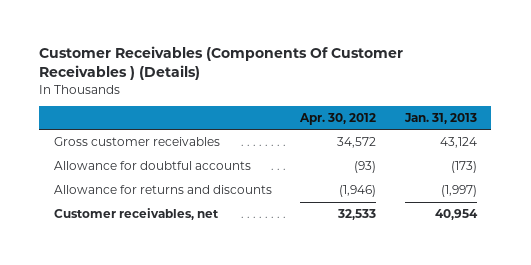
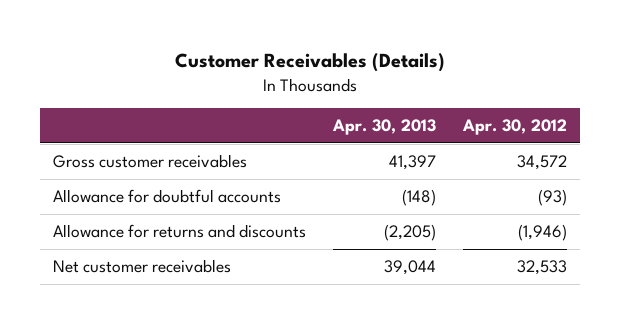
- Customer Receivables (Components Of Customer Receivables ) (Details)
+ Customer Receivables (Details)
- | Apr. 30, 2012 | Jan. 31, 2013
+ | Apr. 30, 2013 | Apr. 30, 2012
- Customer receivables, net | 32,533 | 40,954
+ Net customer receivables | 39,044 | 32,533

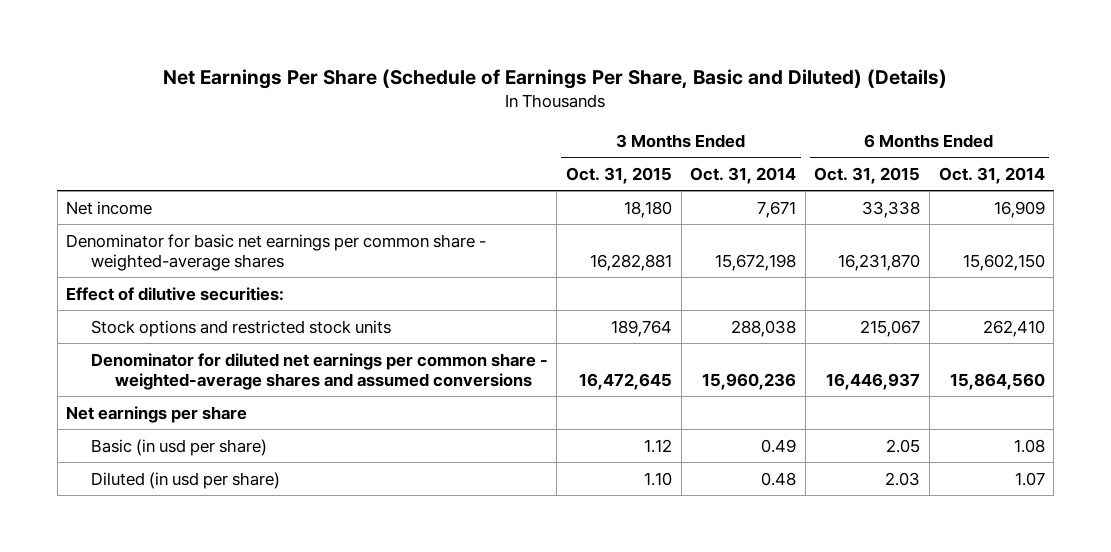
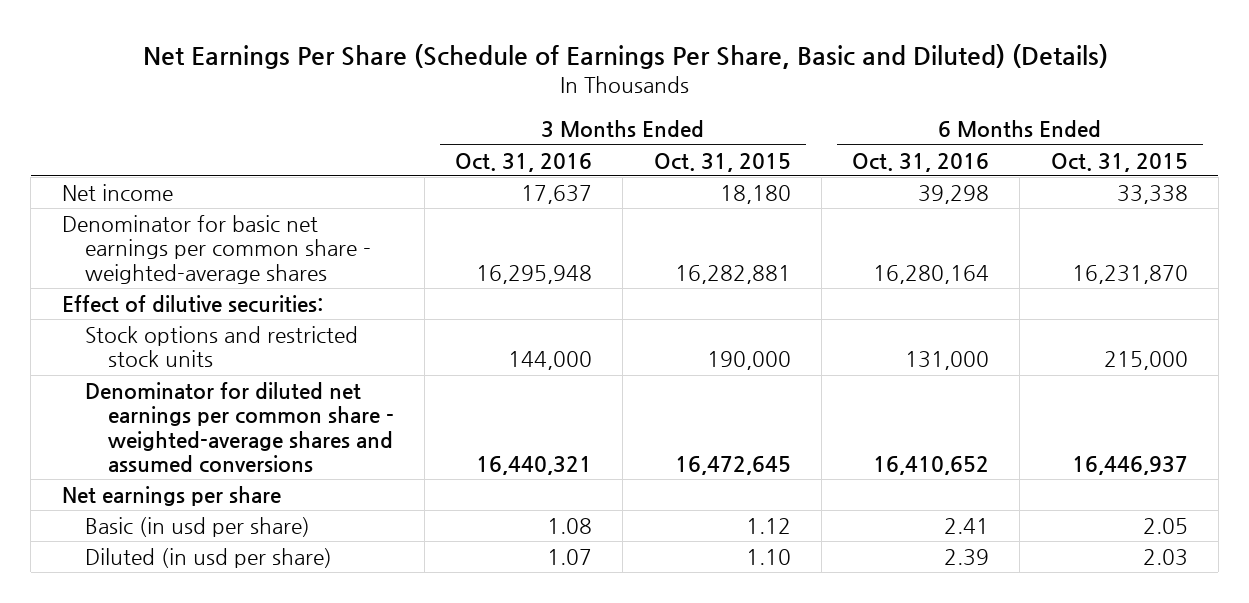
- | 3 Months Ended Oct. 31, 2015 | 3 Months Ended Oct. 31, 2014 | 6 Months Ended Oct. 31, 2015 | 6 Months Ended Oct. 31, 2014
+ | 3 Months Ended Oct. 31, 2016 | 3 Months Ended Oct. 31, 2015 | 6 Months Ended Oct. 31, 2016 | 6 Months Ended Oct. 31, 2015
- Stock options and restricted stock units | 189,764 | 288,038 | 215,067 | 262,410
+ Stock options and restricted stock units | 144,000 | 190,000 | 131,000 | 215,000

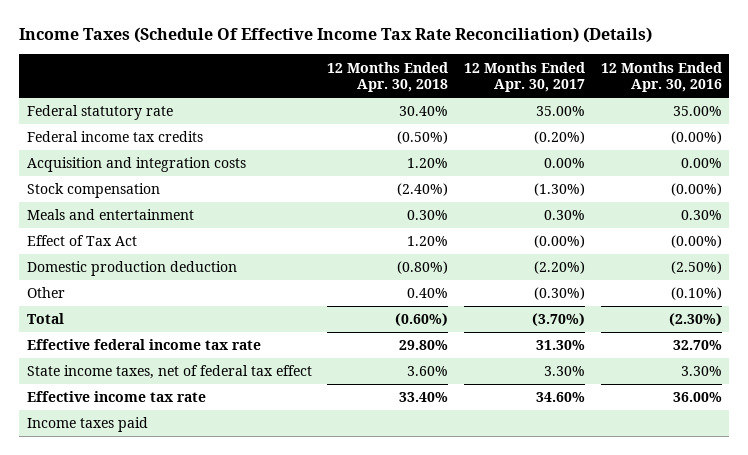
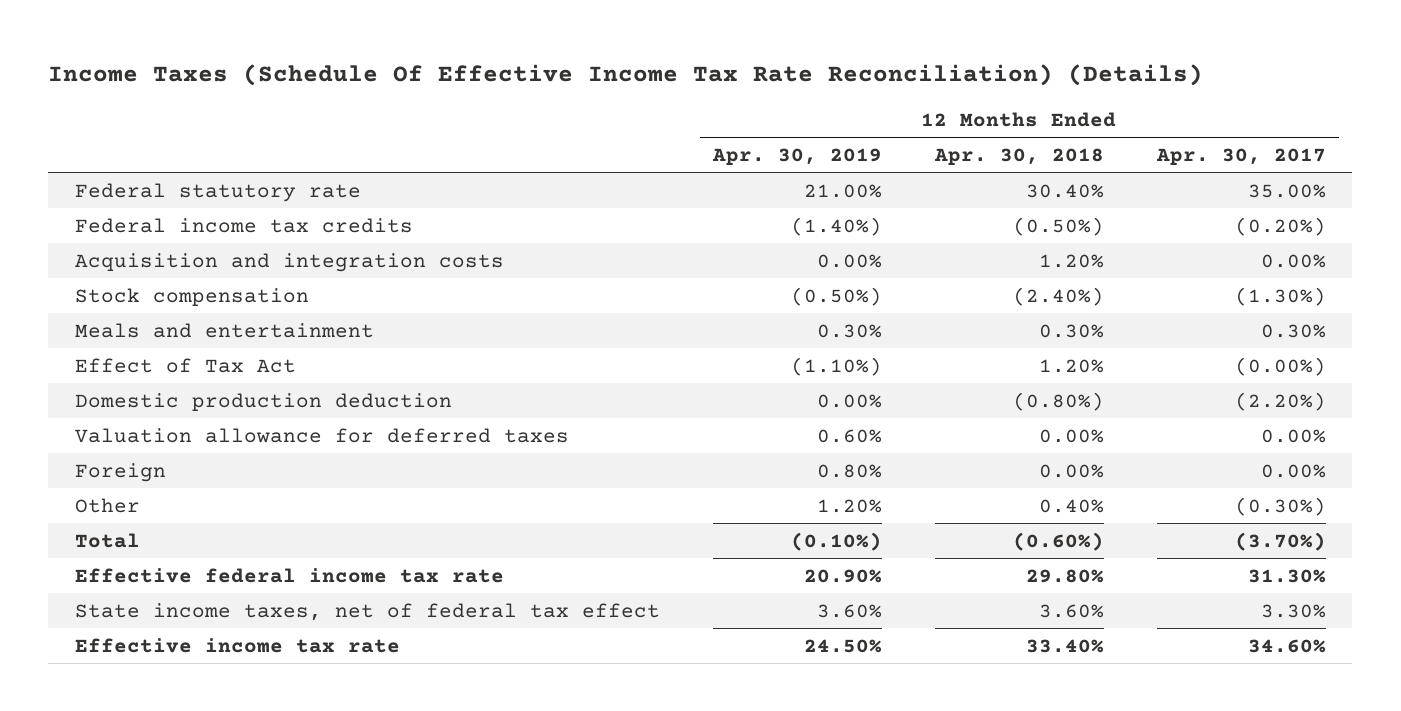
- | 12 Months Ended Apr. 30, 2018 | 12 Months Ended Apr. 30, 2017 | 12 Months Ended Apr. 30, 2016
+ | 12 Months Ended Apr. 30, 2019 | 12 Months Ended Apr. 30, 2018 | 12 Months Ended Apr. 30, 2017
+ Valuation allowance for deferred taxes | 0.60% | 0.00% | 0.00%
+ Foreign | 0.80% | 0.00% | 0.00%
- Income taxes paid

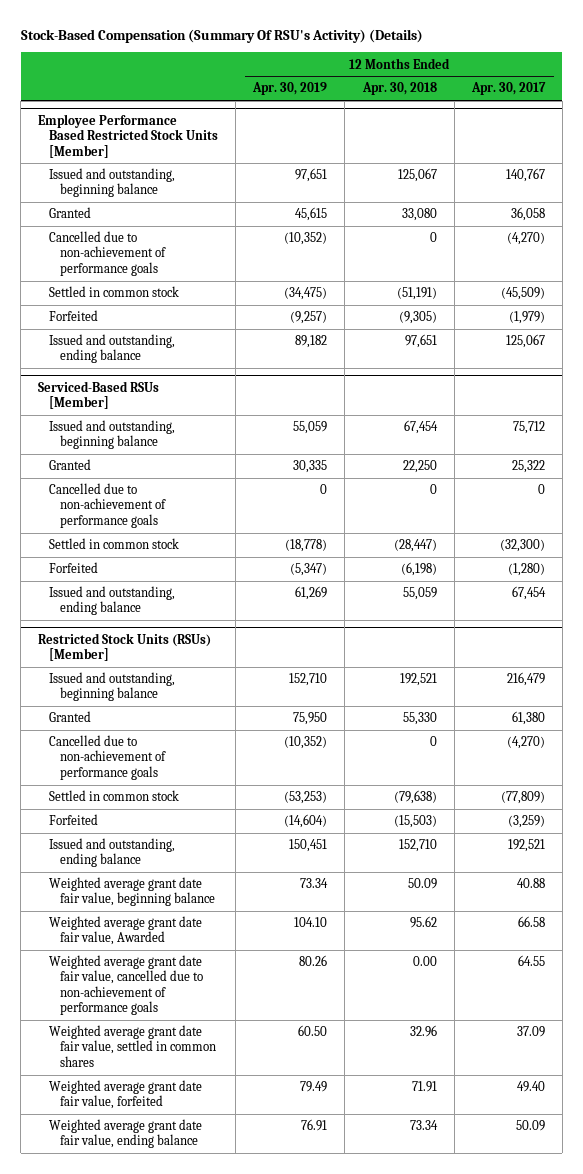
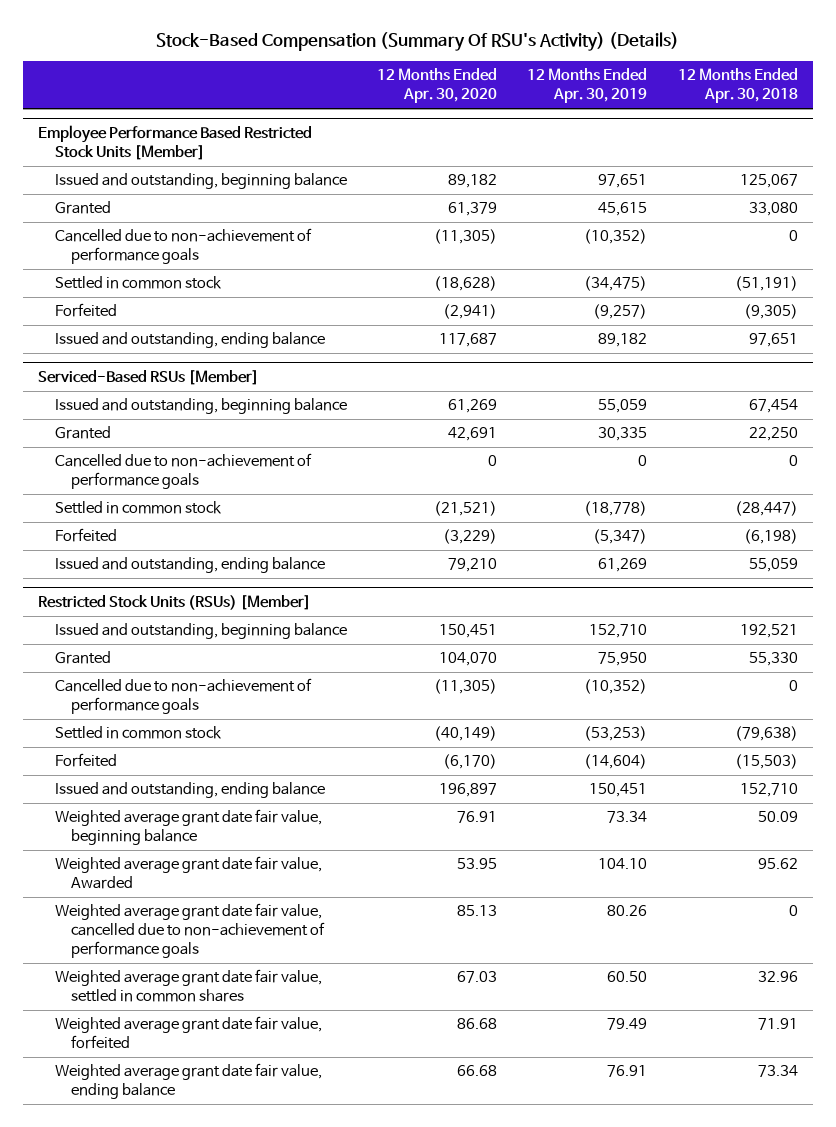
- | 12 Months Ended Apr. 30, 2019 | 12 Months Ended Apr. 30, 2018 | 12 Months Ended Apr. 30, 2017
+ | 12 Months Ended Apr. 30, 2020 | 12 Months Ended Apr. 30, 2019 | 12 Months Ended Apr. 30, 2018
@ Restricted Stock Units (RSUs) [Member]
- Weighted average grant date fair value, cancelled due to non-achievement of performance goals | 80.26 | 0.00 | 64.55
+ Weighted average grant date fair value, cancelled due to non-achievement of performance goals | 85.13 | 80.26 | 0

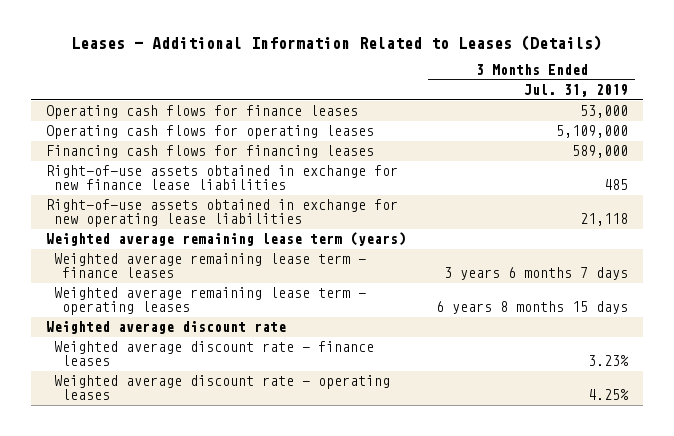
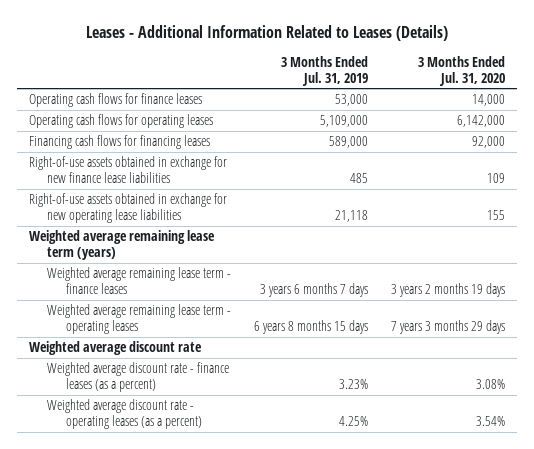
- | 3 Months Ended Jul. 31, 2019
+ | 3 Months Ended Jul. 31, 2019 | 3 Months Ended Jul. 31, 2020
- Weighted average discount rate - finance leases | 3.23%
- Weighted average discount rate - operating leases | 4.25%
+ Weighted average discount rate - finance leases (as a percent) | 3.23% | 3.08%
+ Weighted average discount rate - operating leases (as a percent) | 4.25% | 3.54%

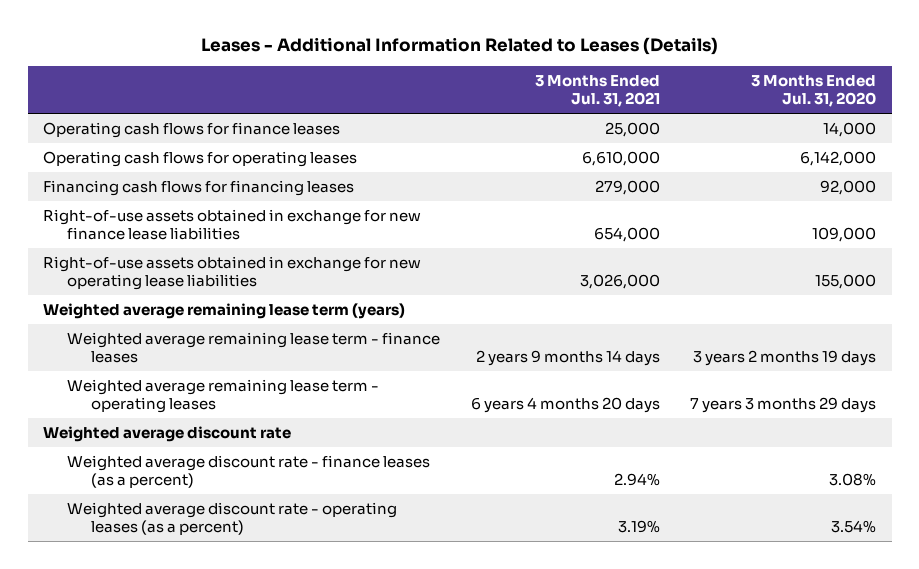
- | 3 Months Ended Jul. 31, 2019 | 3 Months Ended Jul. 31, 2020
+ | 3 Months Ended Jul. 31, 2021 | 3 Months Ended Jul. 31, 2020
- Right-of-use assets obtained in exchange for new finance lease liabilities | 485 | 109
- Right-of-use assets obtained in exchange for new operating lease liabilities | 21,118 | 155
+ Right-of-use assets obtained in exchange for new finance lease liabilities | 654,000 | 109,000
+ Right-of-use assets obtained in exchange for new operating lease liabilities | 3,026,000 | 155,000

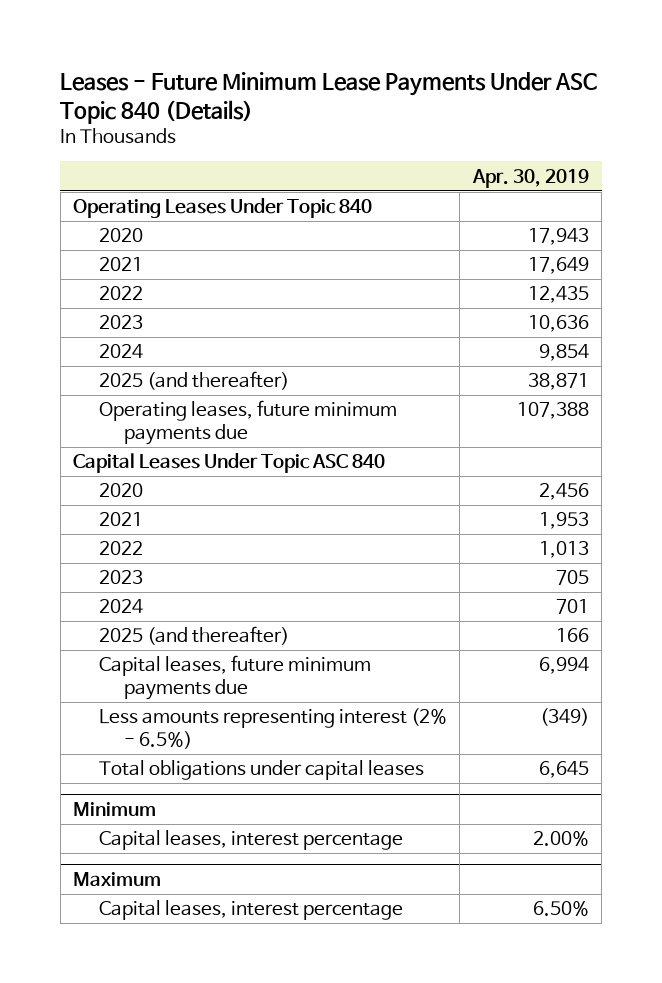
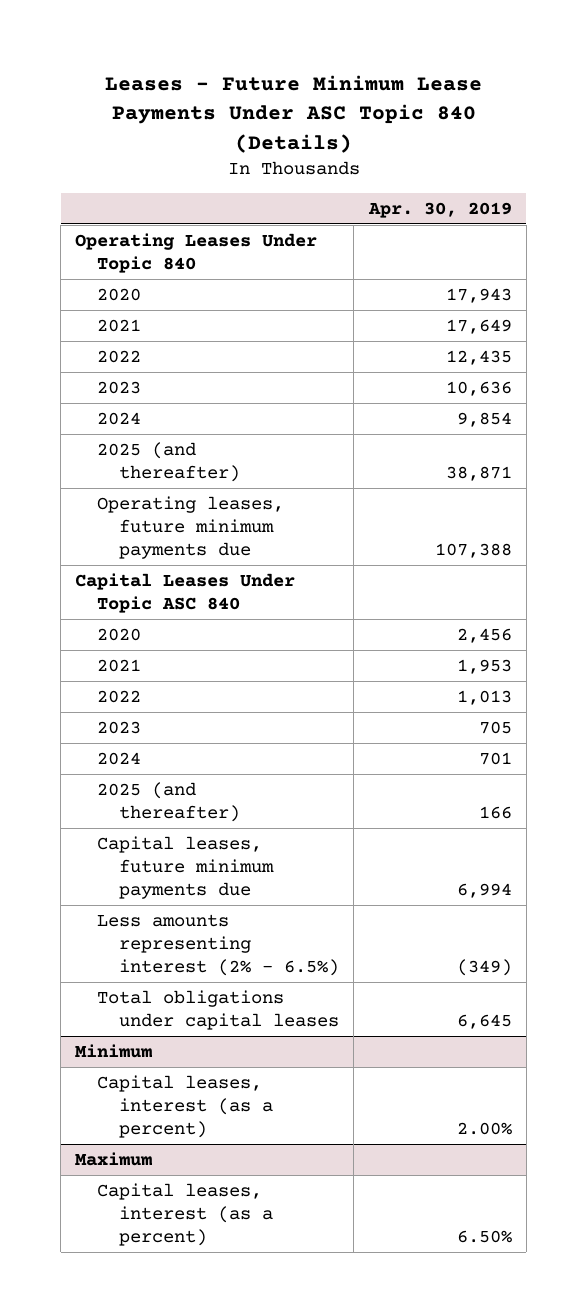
@ Minimum
- Capital leases, interest percentage | 2.00%
+ Capital leases, interest (as a percent) | 2.00%
@ Maximum
- Capital leases, interest percentage | 6.50%
+ Capital leases, interest (as a percent) | 6.50%

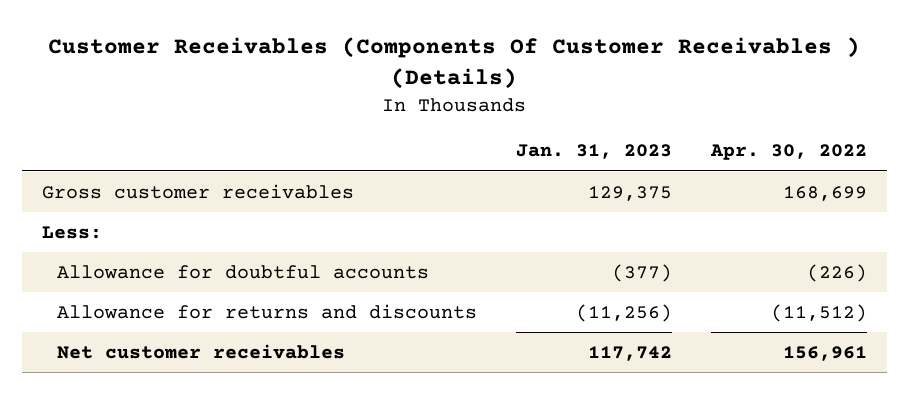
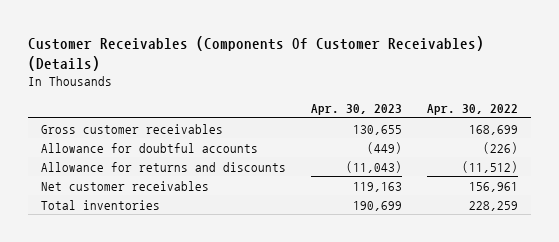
- Customer Receivables (Components Of Customer Receivables ) (Details)
+ Customer Receivables (Components Of Customer Receivables) (Details)
- | Jan. 31, 2023 | Apr. 30, 2022
+ | Apr. 30, 2023 | Apr. 30, 2022
- Less:
+ Total inventories | 190,699 | 228,259

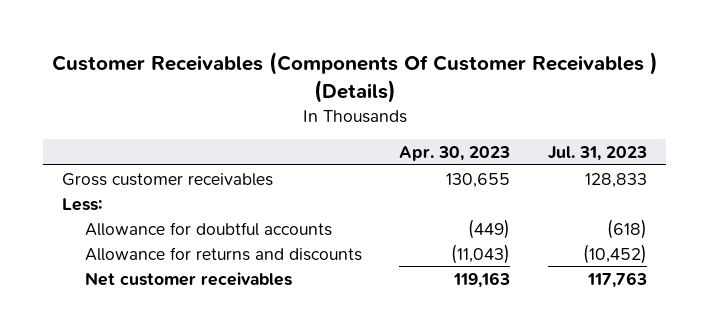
- Customer Receivables (Components Of Customer Receivables) (Details)
+ Customer Receivables (Components Of Customer Receivables ) (Details)
- | Apr. 30, 2023 | Apr. 30, 2022
+ | Apr. 30, 2023 | Jul. 31, 2023
+ Less:
- Total inventories | 190,699 | 228,259

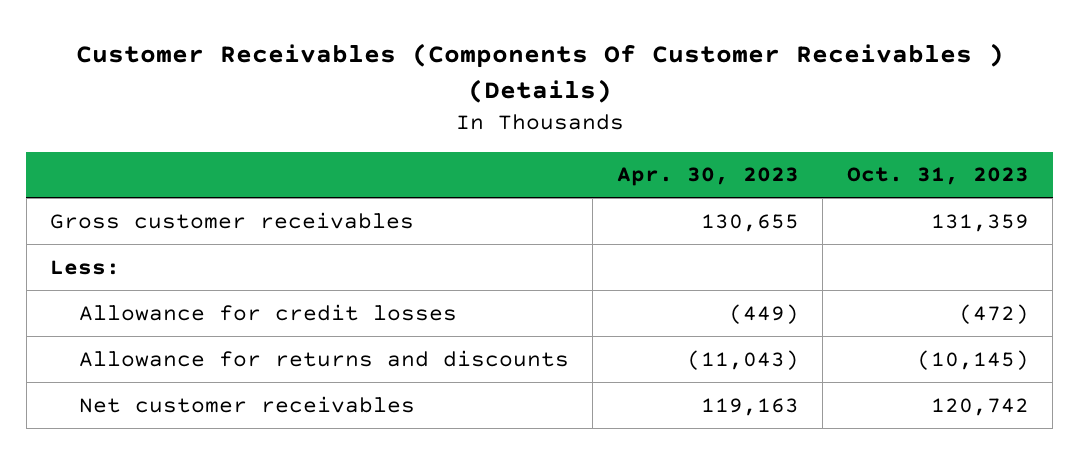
- | Apr. 30, 2023 | Jul. 31, 2023
+ | Apr. 30, 2023 | Oct. 31, 2023
- Allowance for doubtful accounts | (449) | (618)
+ Allowance for credit losses | (449) | (472)

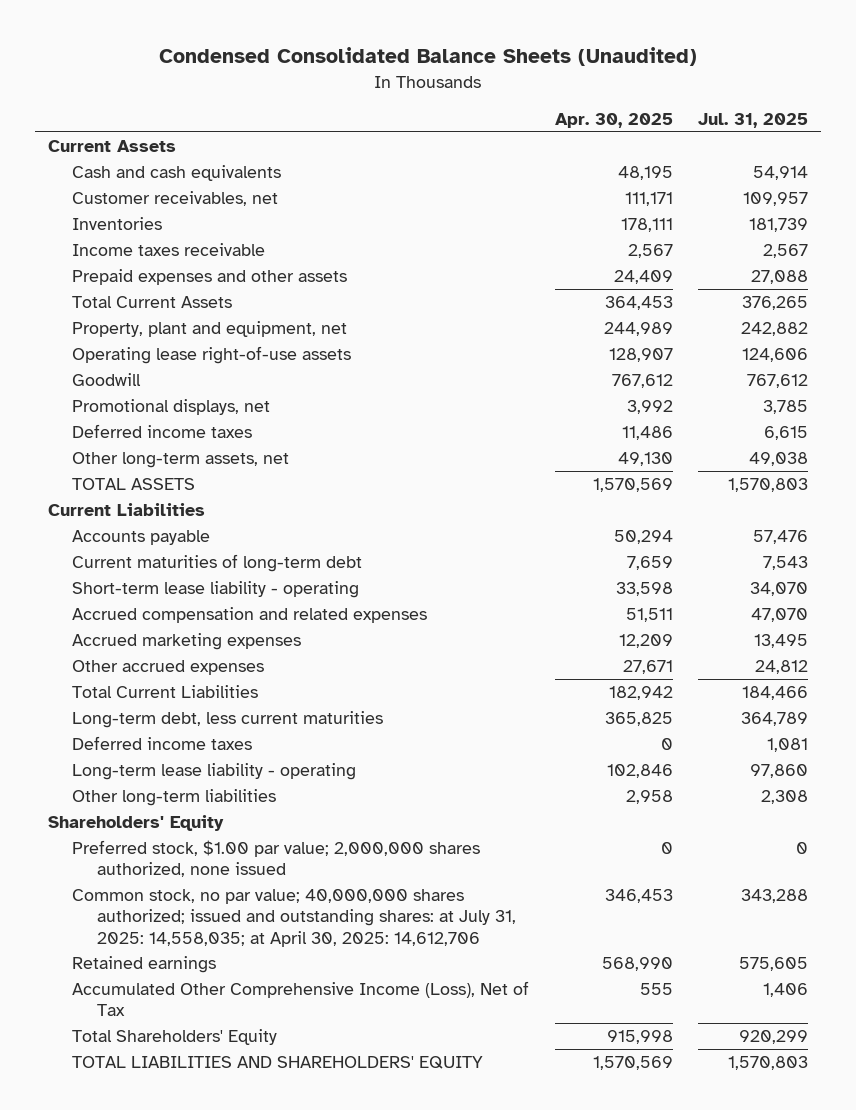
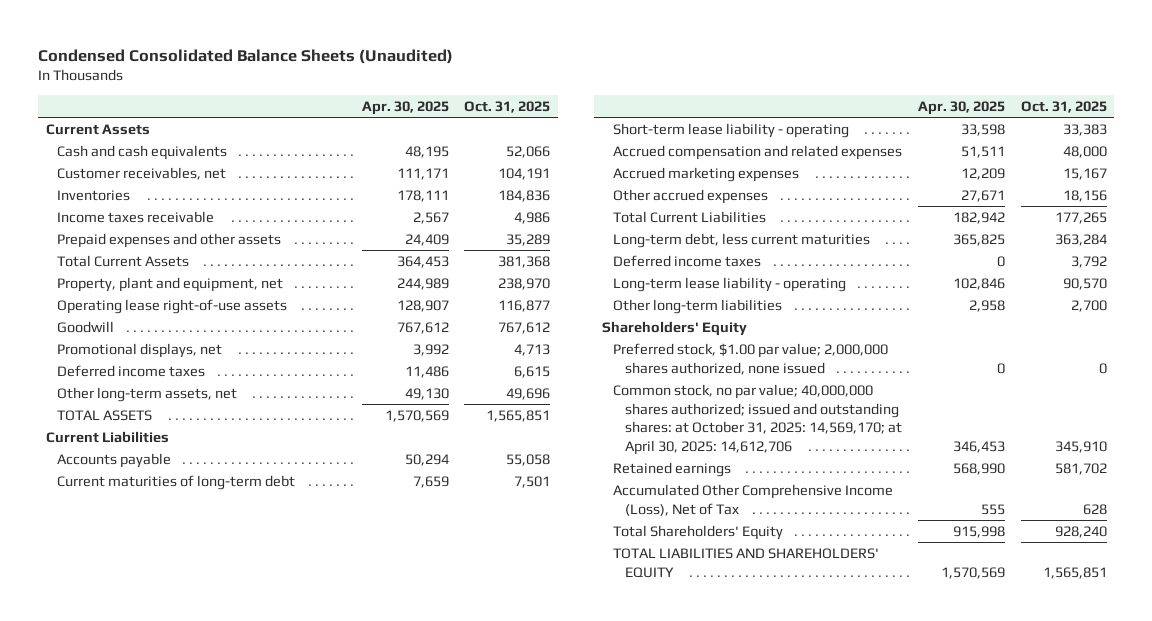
- | Apr. 30, 2025 | Jul. 31, 2025
+ | Apr. 30, 2025 | Oct. 31, 2025
- Common stock, no par value; 40,000,000 shares authorized; issued and outstanding shares: at July 31, 2025: 14,558,035; at April 30, 2025: 14,612,706 | 346,453 | 343,288
+ Common stock, no par value; 40,000,000 shares authorized; issued and outstanding shares: at October 31, 2025: 14,569,170; at April 30, 2025: 14,612,706 | 346,453 | 345,910

